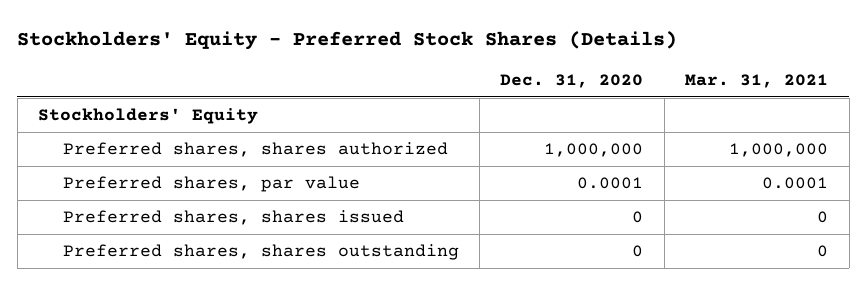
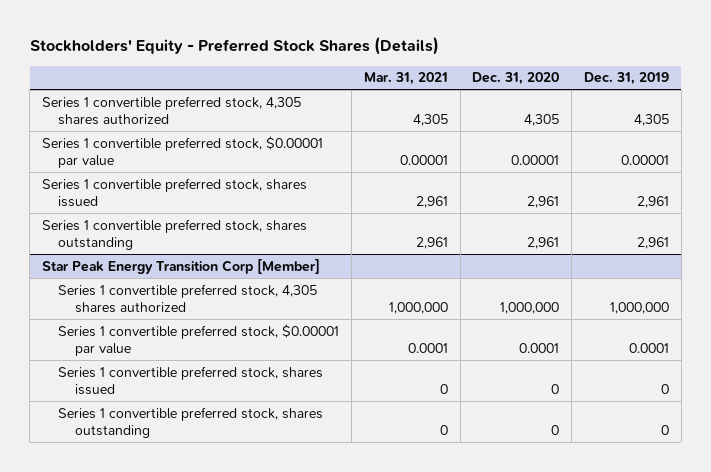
- | Dec. 31, 2020 | Mar. 31, 2021
+ | Mar. 31, 2021 | Dec. 31, 2020 | Dec. 31, 2019
- Stockholders' Equity
- Preferred shares, shares authorized | 1,000,000 | 1,000,000
- Preferred shares, par value | 0.0001 | 0.0001
- Preferred shares, shares issued | 0 | 0
- Preferred shares, shares outstanding | 0 | 0
+ Series 1 convertible preferred stock, 4,305 shares authorized | 4,305 | 4,305 | 4,305
+ Series 1 convertible preferred stock, $0.00001 par value | 0.00001 | 0.00001 | 0.00001
+ Series 1 convertible preferred stock, shares issued | 2,961 | 2,961 | 2,961
+ Series 1 convertible preferred stock, shares outstanding | 2,961 | 2,961 | 2,961
+ Star Peak Energy Transition Corp [Member]
+ Series 1 convertible preferred stock, 4,305 shares authorized | 1,000,000 | 1,000,000 | 1,000,000
+ Series 1 convertible preferred stock, $0.00001 par value | 0.0001 | 0.0001 | 0.0001
+ Series 1 convertible preferred stock, shares issued | 0 | 0 | 0
+ Series 1 convertible preferred stock, shares outstanding | 0 | 0 | 0

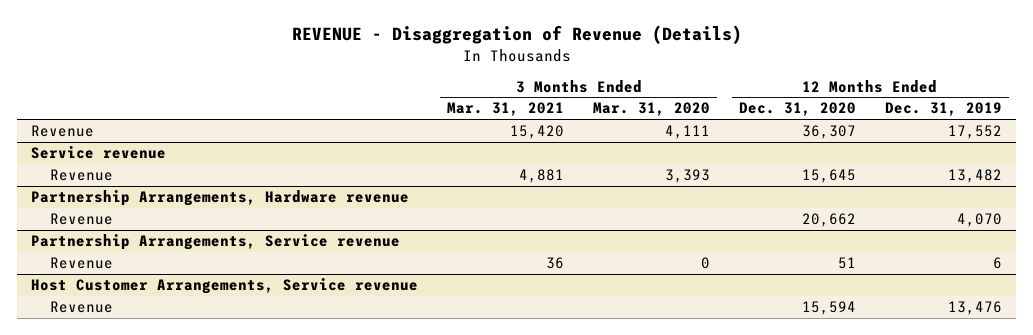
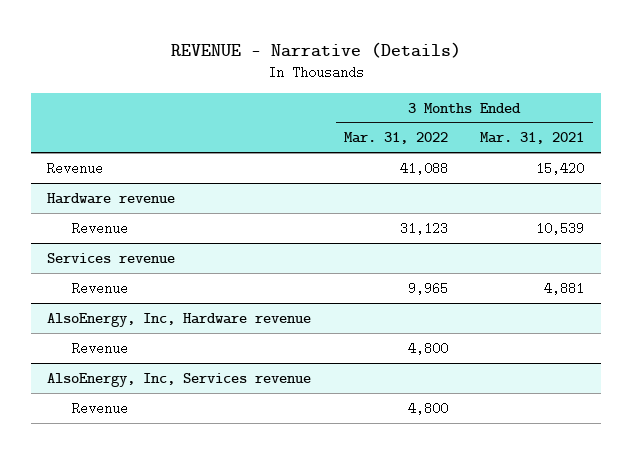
- REVENUE - Disaggregation of Revenue (Details)
+ REVENUE - Narrative (Details)
- | 3 Months Ended Mar. 31, 2021 | 3 Months Ended Mar. 31, 2020 | 12 Months Ended Dec. 31, 2020 | 12 Months Ended Dec. 31, 2019
+ | 3 Months Ended Mar. 31, 2022 | 3 Months Ended Mar. 31, 2021
- Service revenue
+ Hardware revenue
+ Revenue | 31,123 | 10,539
+ Services revenue
- Partnership Arrangements, Hardware revenue
+ AlsoEnergy, Inc, Hardware revenue
- Partnership Arrangements, Service revenue
- Revenue | 36 | 0 | 51 | 6
- Host Customer Arrangements, Service revenue
+ AlsoEnergy, Inc, Services revenue

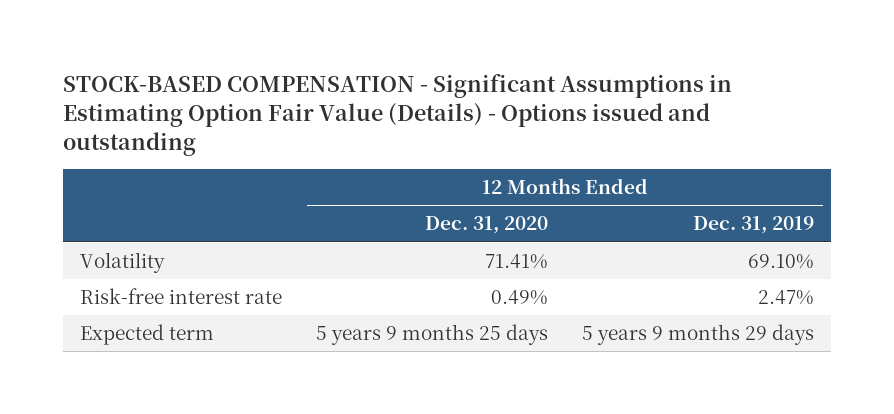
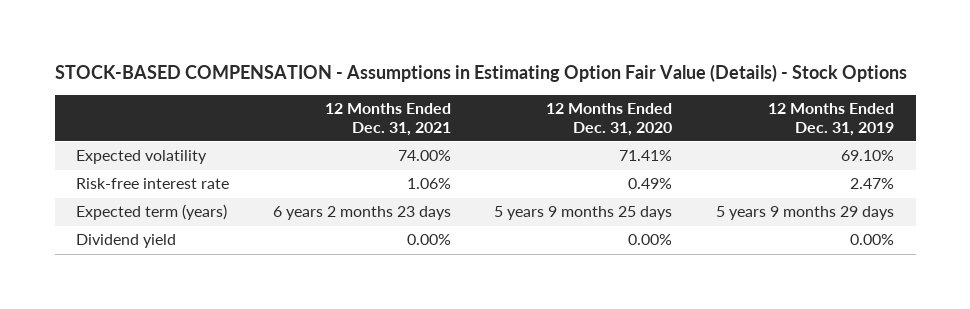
- STOCK-BASED COMPENSATION - Significant Assumptions in Estimating Option Fair Value (Details) - Options issued and outstanding
+ STOCK-BASED COMPENSATION - Assumptions in Estimating Option Fair Value (Details) - Stock Options
- | 12 Months Ended Dec. 31, 2020 | 12 Months Ended Dec. 31, 2019
+ | 12 Months Ended Dec. 31, 2021 | 12 Months Ended Dec. 31, 2020 | 12 Months Ended Dec. 31, 2019
- Volatility | 71.41% | 69.10%
+ Expected volatility | 74.00% | 71.41% | 69.10%
- Expected term | 5 years 9 months 25 days | 5 years 9 months 29 days
+ Expected term (years) | 6 years 2 months 23 days | 5 years 9 months 25 days | 5 years 9 months 29 days
+ Dividend yield | 0.00% | 0.00% | 0.00%

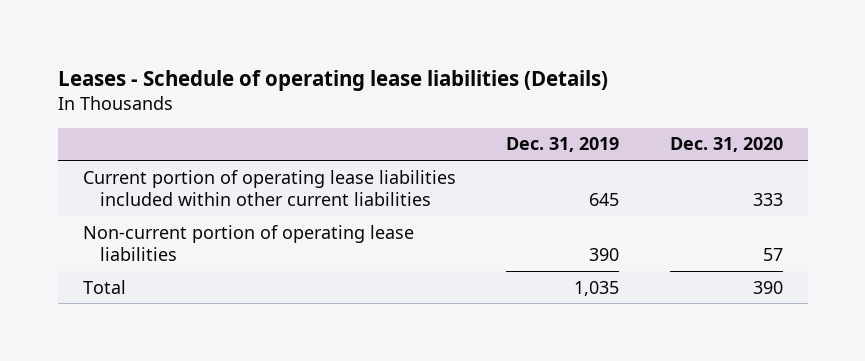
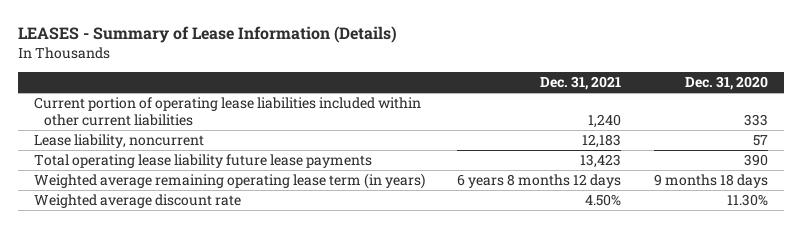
- Leases - Schedule of operating lease liabilities (Details)
+ LEASES - Summary of Lease Information (Details)
- | Dec. 31, 2019 | Dec. 31, 2020
+ | Dec. 31, 2021 | Dec. 31, 2020
- Non-current portion of operating lease liabilities | 390 | 57
- Total | 1,035 | 390
+ Lease liability, noncurrent | 12,183 | 57
+ Total operating lease liability future lease payments | 13,423 | 390
+ Weighted average remaining operating lease term (in years) | 6 years 8 months 12 days | 9 months 18 days
+ Weighted average discount rate | 4.50% | 11.30%

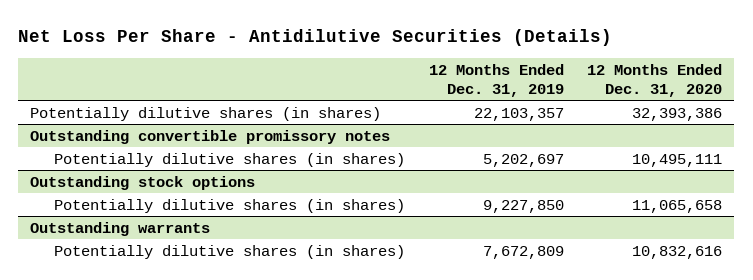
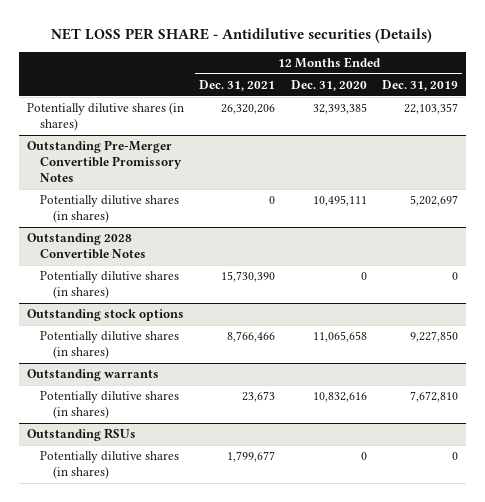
- Net Loss Per Share - Antidilutive Securities (Details)
+ NET LOSS PER SHARE - Antidilutive securities (Details)
- | 12 Months Ended Dec. 31, 2019 | 12 Months Ended Dec. 31, 2020
+ | 12 Months Ended Dec. 31, 2021 | 12 Months Ended Dec. 31, 2020 | 12 Months Ended Dec. 31, 2019
- Potentially dilutive shares (in shares) | 22,103,357 | 32,393,386
- Outstanding convertible promissory notes
+ Potentially dilutive shares (in shares) | 26,320,206 | 32,393,385 | 22,103,357
+ Outstanding Pre-Merger Convertible Promissory Notes
+ Outstanding 2028 Convertible Notes
+ Potentially dilutive shares (in shares) | 15,730,390 | 0 | 0
@ Outstanding warrants
- Potentially dilutive shares (in shares) | 7,672,809 | 10,832,616
+ Potentially dilutive shares (in shares) | 23,673 | 10,832,616 | 7,672,810
+ Outstanding RSUs
+ Potentially dilutive shares (in shares) | 1,799,677 | 0 | 0

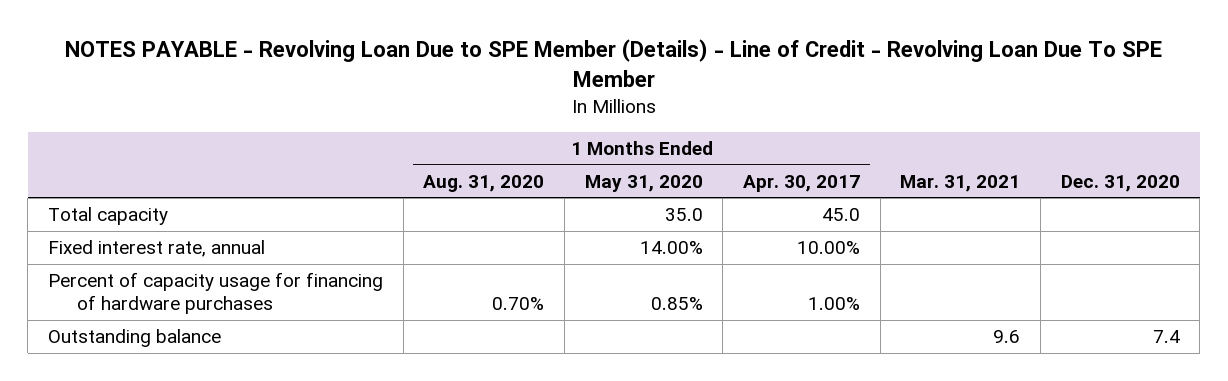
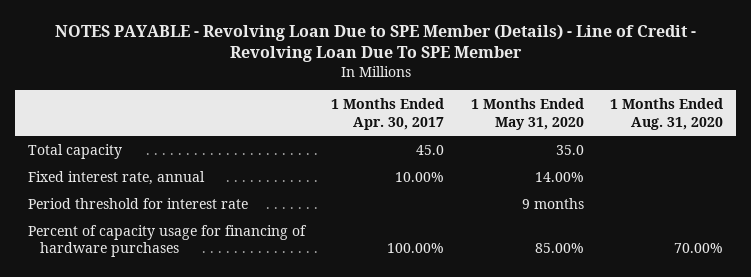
- | 1 Months Ended Aug. 31, 2020 | 1 Months Ended May 31, 2020 | 1 Months Ended Apr. 30, 2017 | Mar. 31, 2021 | Dec. 31, 2020
+ | 1 Months Ended Apr. 30, 2017 | 1 Months Ended May 31, 2020 | 1 Months Ended Aug. 31, 2020
- Percent of capacity usage for financing of hardware purchases | 0.70% | 0.85% | 1.00% | |
- Outstanding balance | | | | 9.6 | 7.4
+ Period threshold for interest rate | | 9 months |
+ Percent of capacity usage for financing of hardware purchases | 100.00% | 85.00% | 70.00%

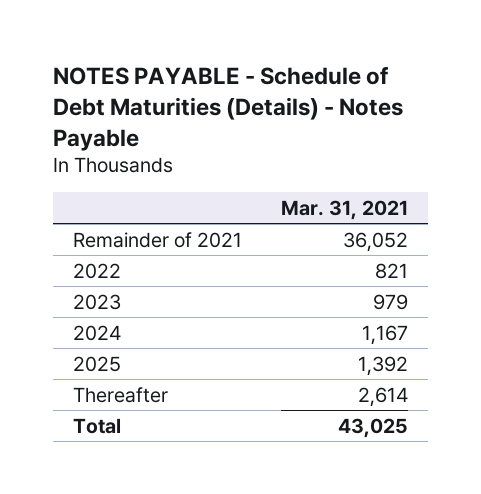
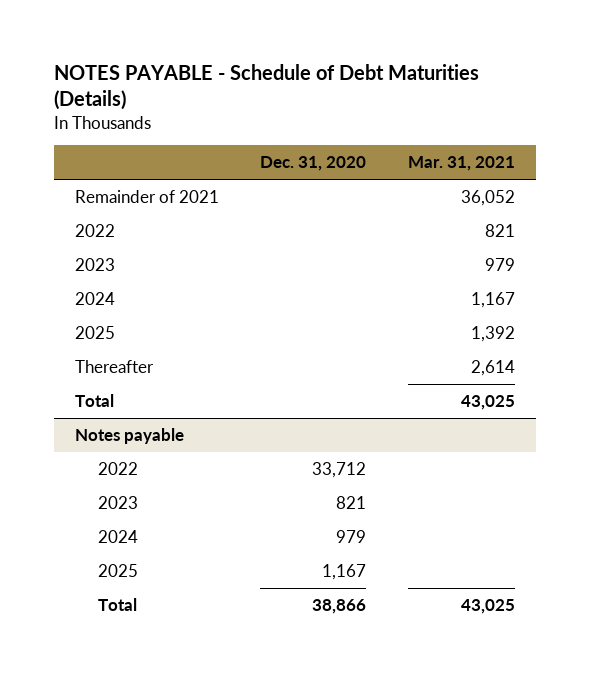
- NOTES PAYABLE - Schedule of Debt Maturities (Details) - Notes Payable
+ NOTES PAYABLE - Schedule of Debt Maturities (Details)
- | Mar. 31, 2021
+ | Dec. 31, 2020 | Mar. 31, 2021
+ Notes payable
+ 2022 | 33,712 |
+ 2023 | 821 |
+ 2024 | 979 |
+ 2025 | 1,167 |
+ Total | 38,866 | 43,025

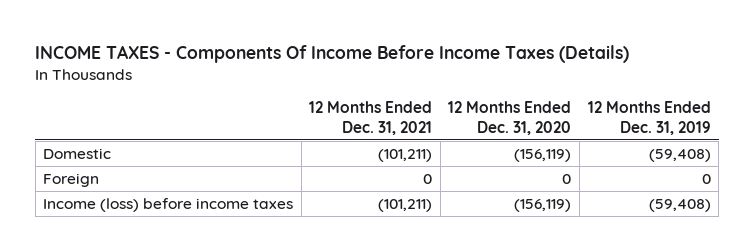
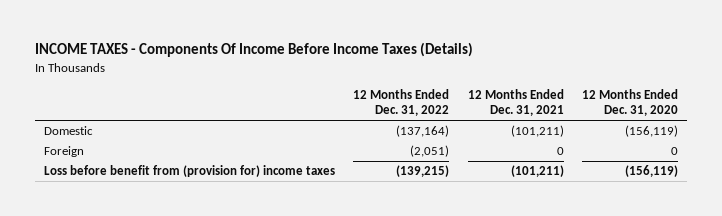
- | 12 Months Ended Dec. 31, 2021 | 12 Months Ended Dec. 31, 2020 | 12 Months Ended Dec. 31, 2019
+ | 12 Months Ended Dec. 31, 2022 | 12 Months Ended Dec. 31, 2021 | 12 Months Ended Dec. 31, 2020
- Income (loss) before income taxes | (101,211) | (156,119) | (59,408)
+ Loss before benefit from (provision for) income taxes | (139,215) | (101,211) | (156,119)

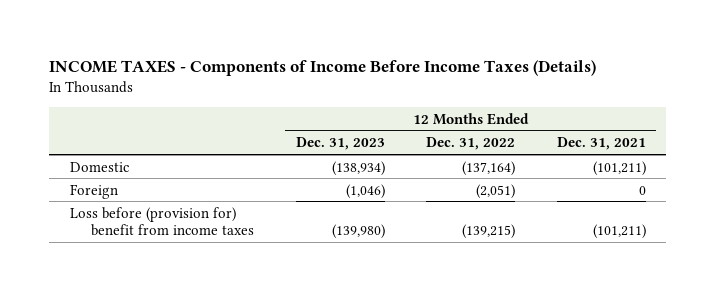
- INCOME TAXES - Components Of Income Before Income Taxes (Details)
+ INCOME TAXES - Components of Income Before Income Taxes (Details)
- | 12 Months Ended Dec. 31, 2022 | 12 Months Ended Dec. 31, 2021 | 12 Months Ended Dec. 31, 2020
+ | 12 Months Ended Dec. 31, 2023 | 12 Months Ended Dec. 31, 2022 | 12 Months Ended Dec. 31, 2021
- Loss before benefit from (provision for) income taxes | (139,215) | (101,211) | (156,119)
+ Loss before (provision for) benefit from income taxes | (139,980) | (139,215) | (101,211)

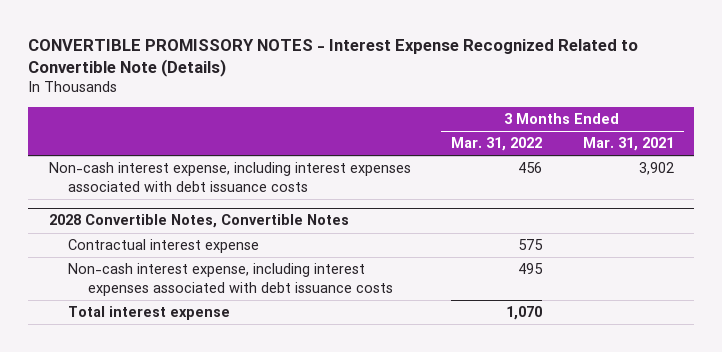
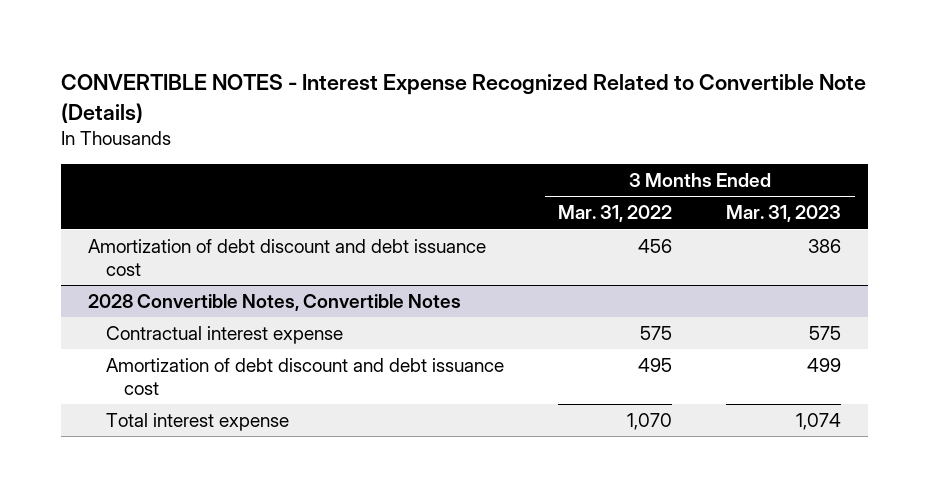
- CONVERTIBLE PROMISSORY NOTES - Interest Expense Recognized Related to Convertible Note (Details)
+ CONVERTIBLE NOTES - Interest Expense Recognized Related to Convertible Note (Details)
- | 3 Months Ended Mar. 31, 2022 | 3 Months Ended Mar. 31, 2021
+ | 3 Months Ended Mar. 31, 2022 | 3 Months Ended Mar. 31, 2023
- Non-cash interest expense, including interest expenses associated with debt issuance costs | 456 | 3,902
+ Amortization of debt discount and debt issuance cost | 456 | 386
@ 2028 Convertible Notes, Convertible Notes
- Non-cash interest expense, including interest expenses associated with debt issuance costs | 495 |
+ Amortization of debt discount and debt issuance cost | 495 | 499

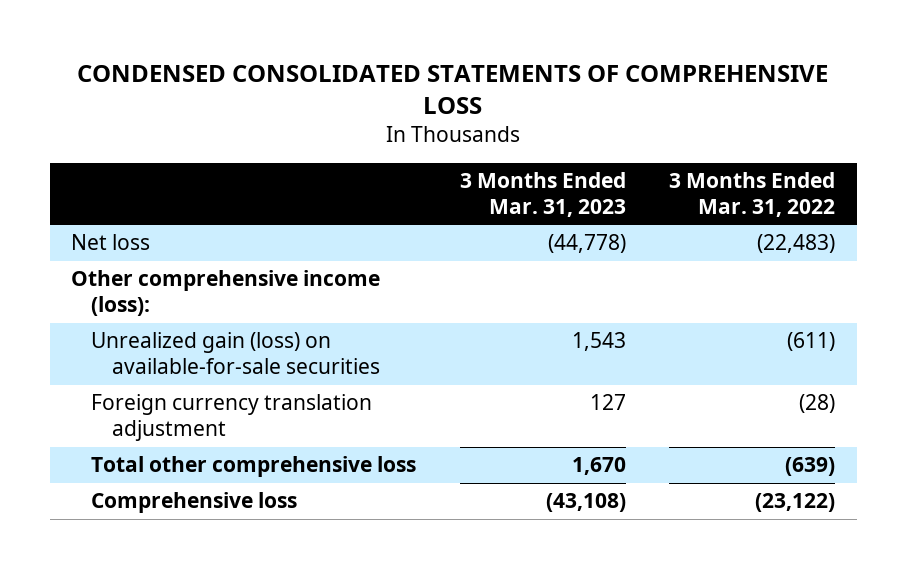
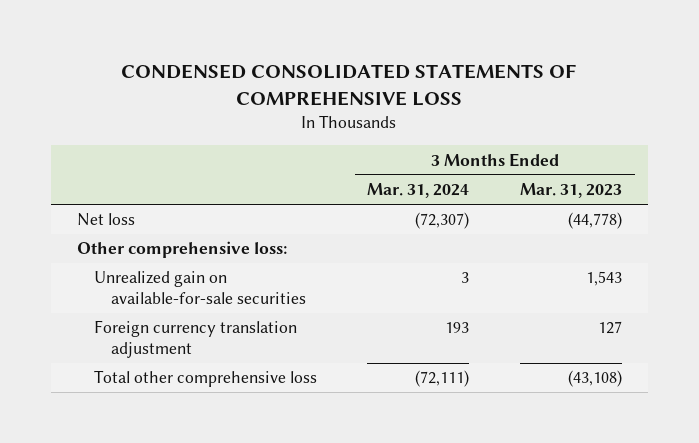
- | 3 Months Ended Mar. 31, 2023 | 3 Months Ended Mar. 31, 2022
+ | 3 Months Ended Mar. 31, 2024 | 3 Months Ended Mar. 31, 2023
- Other comprehensive income (loss):
- Unrealized gain (loss) on available-for-sale securities | 1,543 | (611)
+ Other comprehensive loss:
+ Unrealized gain on available-for-sale securities | 3 | 1,543
- Total other comprehensive loss | 1,670 | (639)
- Comprehensive loss | (43,108) | (23,122)
+ Total other comprehensive loss | (72,111) | (43,108)

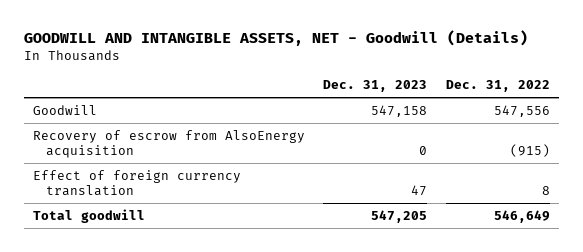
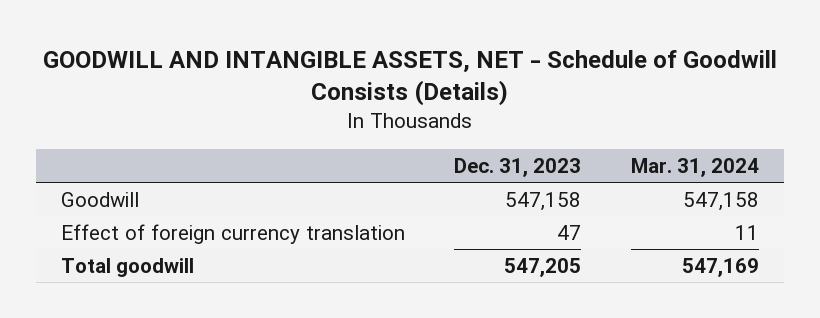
- GOODWILL AND INTANGIBLE ASSETS, NET - Goodwill (Details)
+ GOODWILL AND INTANGIBLE ASSETS, NET - Schedule of Goodwill Consists (Details)
- | Dec. 31, 2023 | Dec. 31, 2022
+ | Dec. 31, 2023 | Mar. 31, 2024
- Recovery of escrow from AlsoEnergy acquisition | 0 | (915)

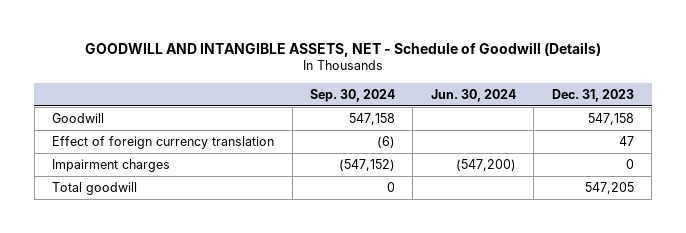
- GOODWILL AND INTANGIBLE ASSETS, NET - Schedule of Goodwill Consists (Details)
+ GOODWILL AND INTANGIBLE ASSETS, NET - Schedule of Goodwill (Details)
- | Dec. 31, 2023 | Mar. 31, 2024
+ | Sep. 30, 2024 | Jun. 30, 2024 | Dec. 31, 2023
+ Impairment charges | (547,152) | (547,200) | 0

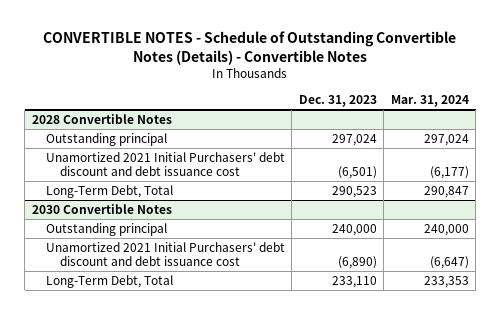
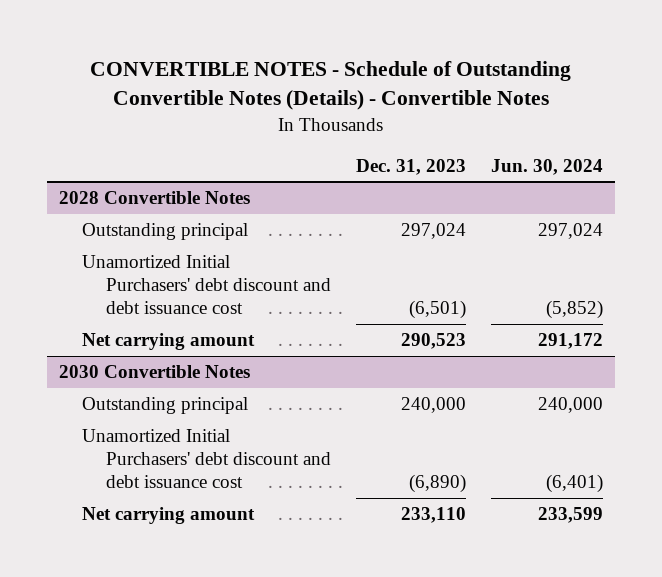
- | Dec. 31, 2023 | Mar. 31, 2024
+ | Dec. 31, 2023 | Jun. 30, 2024
@ 2028 Convertible Notes
- Unamortized 2021 Initial Purchasers' debt discount and debt issuance cost | (6,501) | (6,177)
- Long-Term Debt, Total | 290,523 | 290,847
+ Unamortized Initial Purchasers' debt discount and debt issuance cost | (6,501) | (5,852)
+ Net carrying amount | 290,523 | 291,172
@ 2030 Convertible Notes
- Unamortized 2021 Initial Purchasers' debt discount and debt issuance cost | (6,890) | (6,647)
- Long-Term Debt, Total | 233,110 | 233,353
+ Unamortized Initial Purchasers' debt discount and debt issuance cost | (6,890) | (6,401)
+ Net carrying amount | 233,110 | 233,599

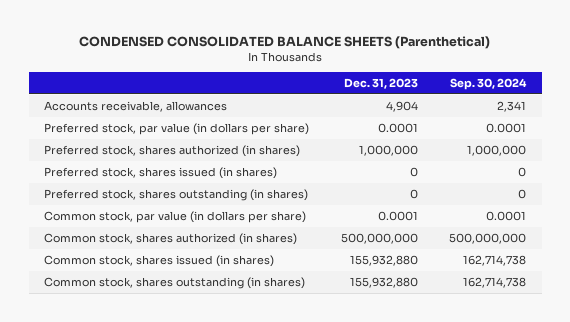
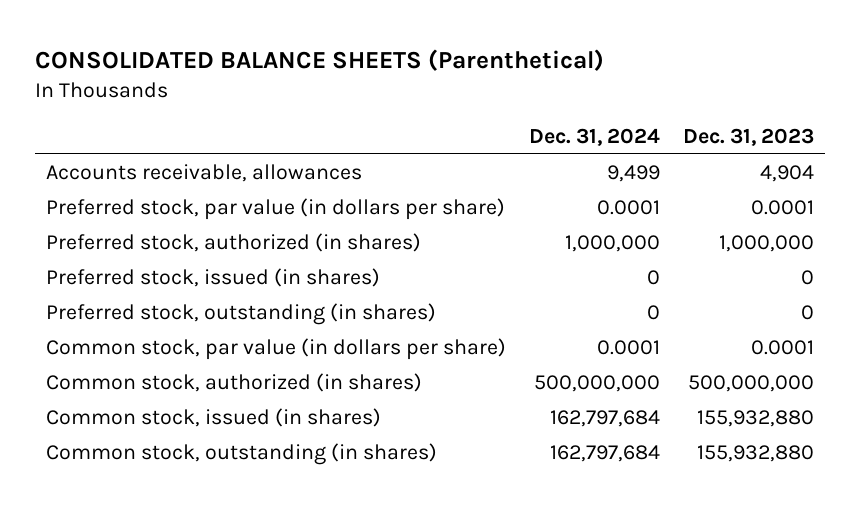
- CONDENSED CONSOLIDATED BALANCE SHEETS (Parenthetical)
+ CONSOLIDATED BALANCE SHEETS (Parenthetical)
- | Dec. 31, 2023 | Sep. 30, 2024
+ | Dec. 31, 2024 | Dec. 31, 2023
- Preferred stock, shares authorized (in shares) | 1,000,000 | 1,000,000
- Preferred stock, shares issued (in shares) | 0 | 0
- Preferred stock, shares outstanding (in shares) | 0 | 0
+ Preferred stock, authorized (in shares) | 1,000,000 | 1,000,000
+ Preferred stock, issued (in shares) | 0 | 0
+ Preferred stock, outstanding (in shares) | 0 | 0
- Common stock, shares authorized (in shares) | 500,000,000 | 500,000,000
- Common stock, shares issued (in shares) | 155,932,880 | 162,714,738
- Common stock, shares outstanding (in shares) | 155,932,880 | 162,714,738
+ Common stock, authorized (in shares) | 500,000,000 | 500,000,000
+ Common stock, issued (in shares) | 162,797,684 | 155,932,880
+ Common stock, outstanding (in shares) | 162,797,684 | 155,932,880

